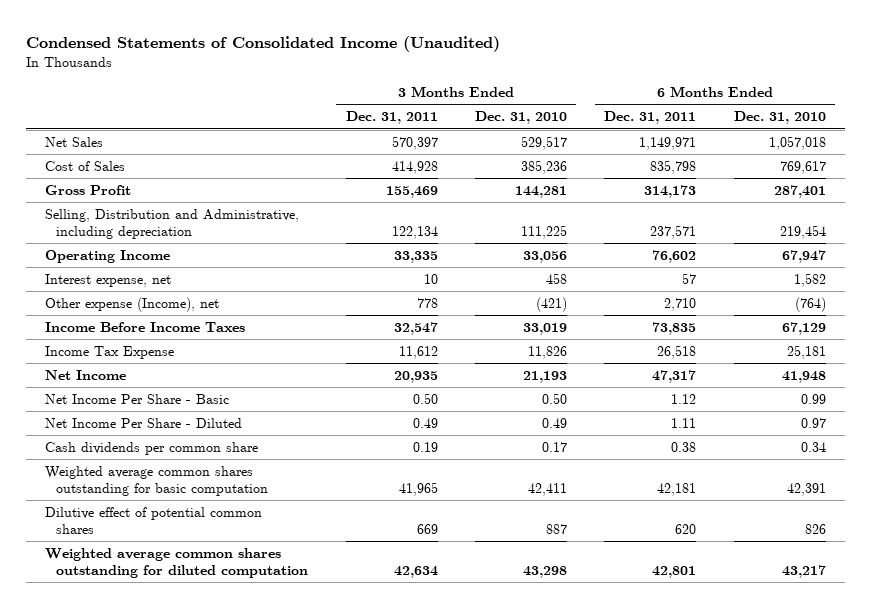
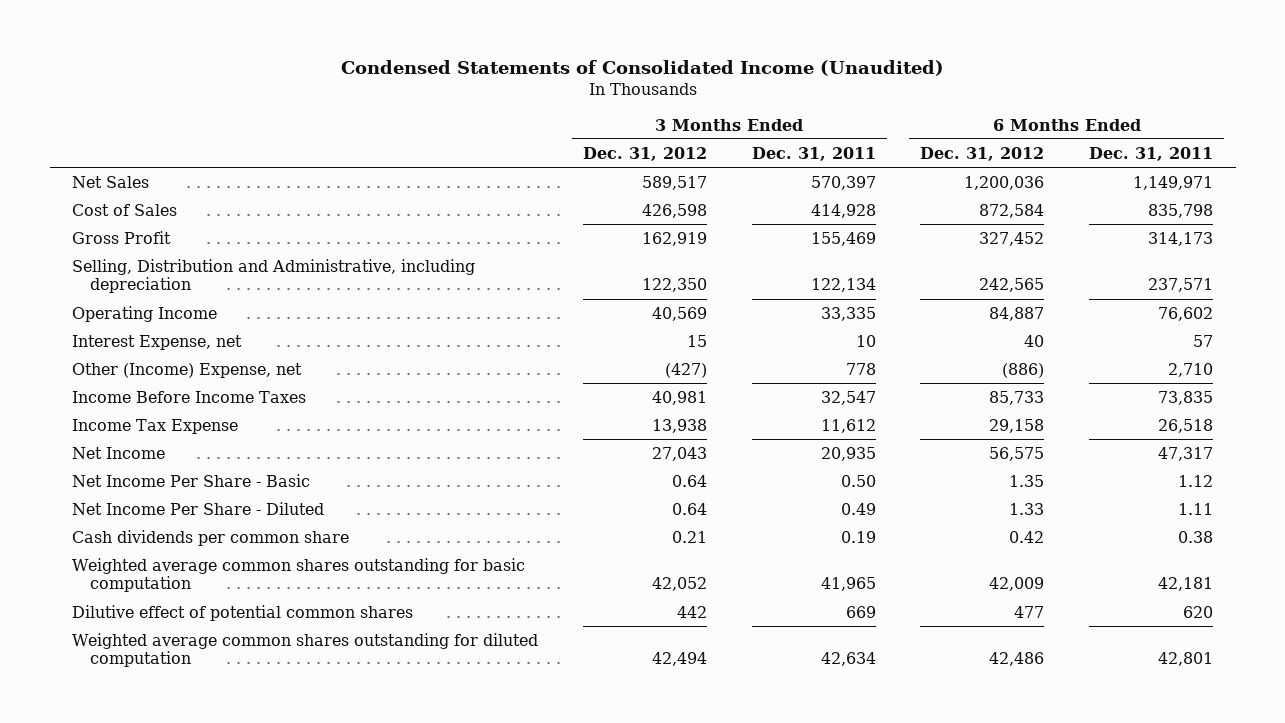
- | 3 Months Ended Dec. 31, 2011 | 3 Months Ended Dec. 31, 2010 | 6 Months Ended Dec. 31, 2011 | 6 Months Ended Dec. 31, 2010
+ | 3 Months Ended Dec. 31, 2012 | 3 Months Ended Dec. 31, 2011 | 6 Months Ended Dec. 31, 2012 | 6 Months Ended Dec. 31, 2011
- Interest expense, net | 10 | 458 | 57 | 1,582
- Other expense (Income), net | 778 | (421) | 2,710 | (764)
+ Interest Expense, net | 15 | 10 | 40 | 57
+ Other (Income) Expense, net | (427) | 778 | (886) | 2,710

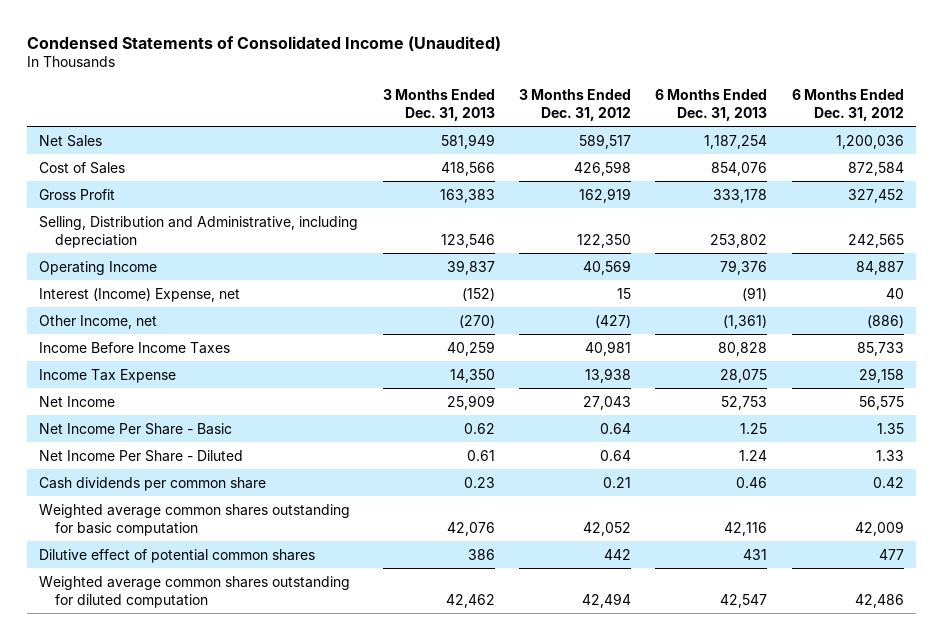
- | 3 Months Ended Dec. 31, 2012 | 3 Months Ended Dec. 31, 2011 | 6 Months Ended Dec. 31, 2012 | 6 Months Ended Dec. 31, 2011
+ | 3 Months Ended Dec. 31, 2013 | 3 Months Ended Dec. 31, 2012 | 6 Months Ended Dec. 31, 2013 | 6 Months Ended Dec. 31, 2012
- Interest Expense, net | 15 | 10 | 40 | 57
- Other (Income) Expense, net | (427) | 778 | (886) | 2,710
+ Interest (Income) Expense, net | (152) | 15 | (91) | 40
+ Other Income, net | (270) | (427) | (1,361) | (886)

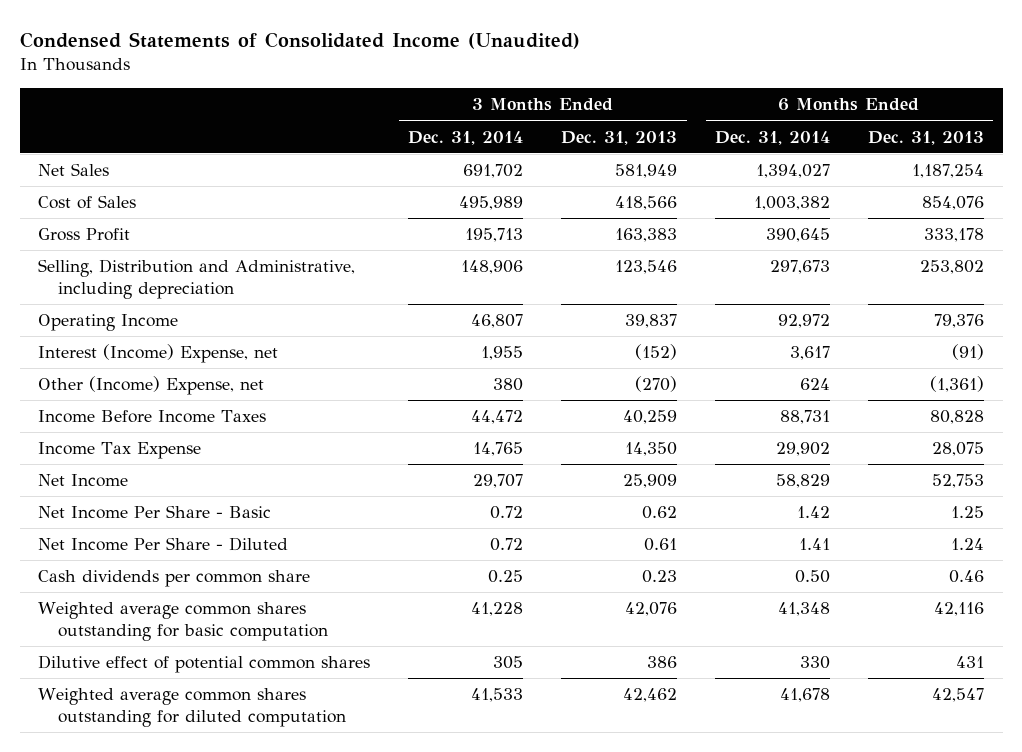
- | 3 Months Ended Dec. 31, 2013 | 3 Months Ended Dec. 31, 2012 | 6 Months Ended Dec. 31, 2013 | 6 Months Ended Dec. 31, 2012
+ | 3 Months Ended Dec. 31, 2014 | 3 Months Ended Dec. 31, 2013 | 6 Months Ended Dec. 31, 2014 | 6 Months Ended Dec. 31, 2013
- Other Income, net | (270) | (427) | (1,361) | (886)
+ Other (Income) Expense, net | 380 | (270) | 624 | (1,361)

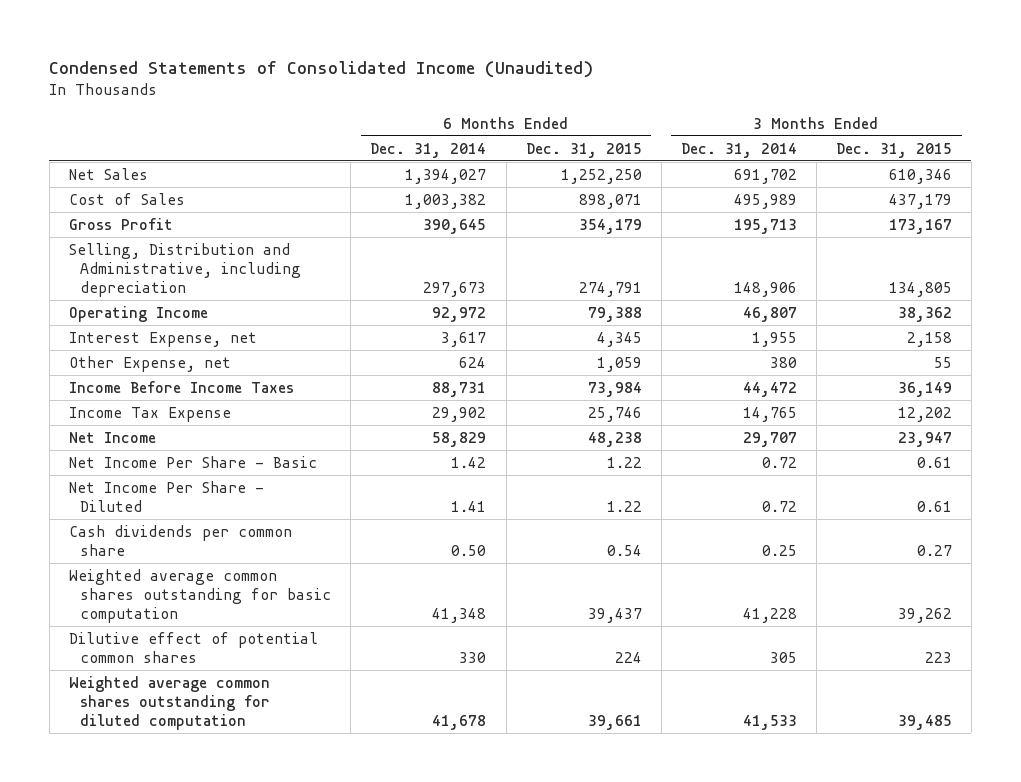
- | 3 Months Ended Dec. 31, 2014 | 3 Months Ended Dec. 31, 2013 | 6 Months Ended Dec. 31, 2014 | 6 Months Ended Dec. 31, 2013
+ | 6 Months Ended Dec. 31, 2014 | 6 Months Ended Dec. 31, 2015 | 3 Months Ended Dec. 31, 2014 | 3 Months Ended Dec. 31, 2015
- Interest (Income) Expense, net | 1,955 | (152) | 3,617 | (91)
- Other (Income) Expense, net | 380 | (270) | 624 | (1,361)
+ Interest Expense, net | 3,617 | 4,345 | 1,955 | 2,158
+ Other Expense, net | 624 | 1,059 | 380 | 55

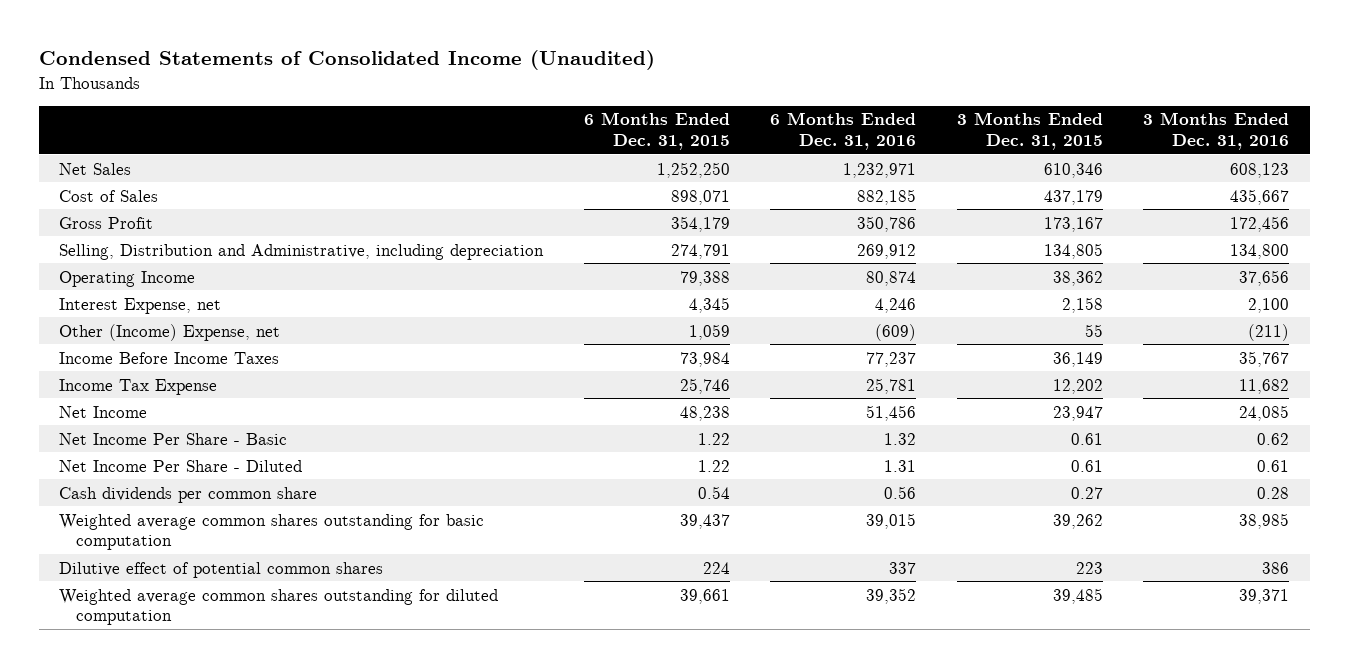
- | 6 Months Ended Dec. 31, 2014 | 6 Months Ended Dec. 31, 2015 | 3 Months Ended Dec. 31, 2014 | 3 Months Ended Dec. 31, 2015
+ | 6 Months Ended Dec. 31, 2015 | 6 Months Ended Dec. 31, 2016 | 3 Months Ended Dec. 31, 2015 | 3 Months Ended Dec. 31, 2016
- Other Expense, net | 624 | 1,059 | 380 | 55
+ Other (Income) Expense, net | 1,059 | (609) | 55 | (211)

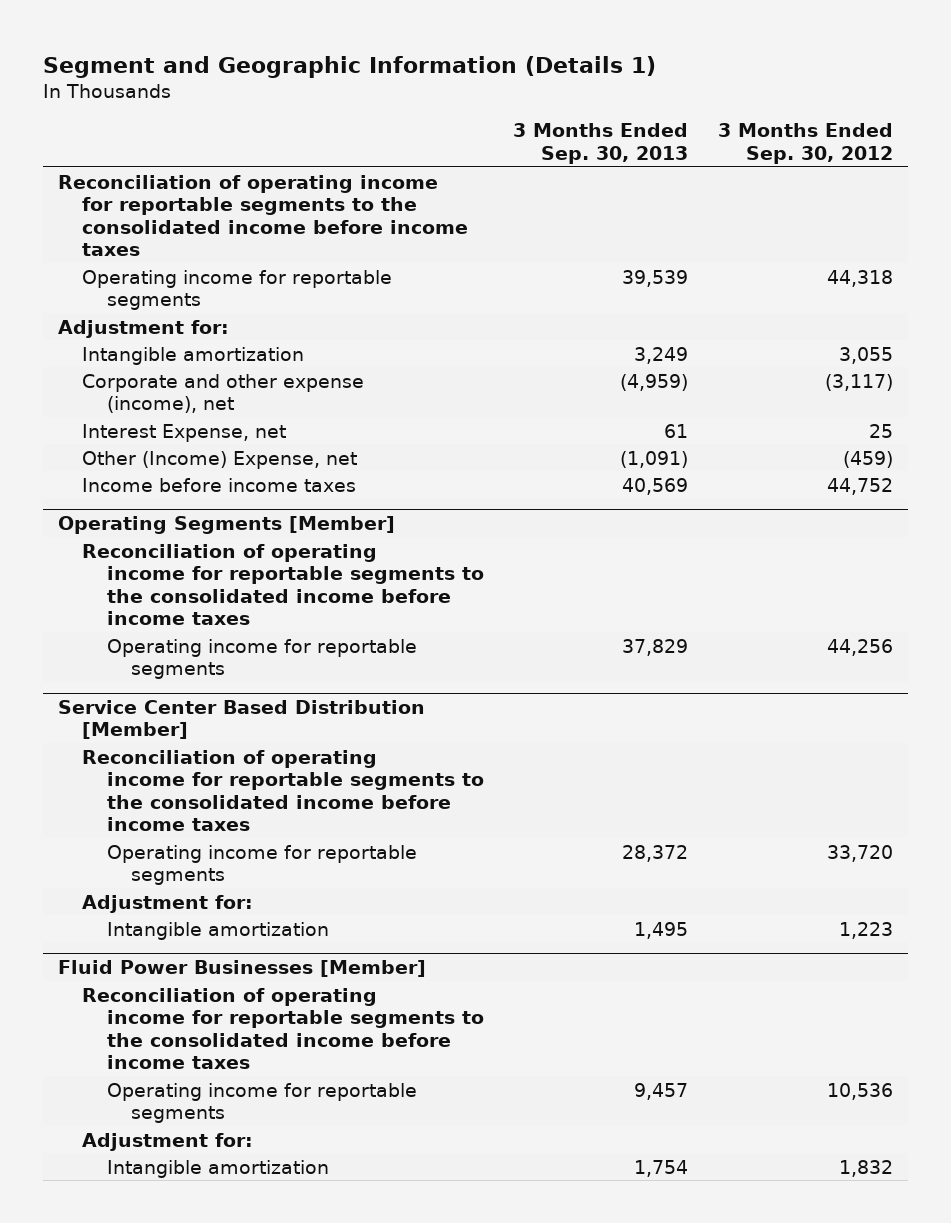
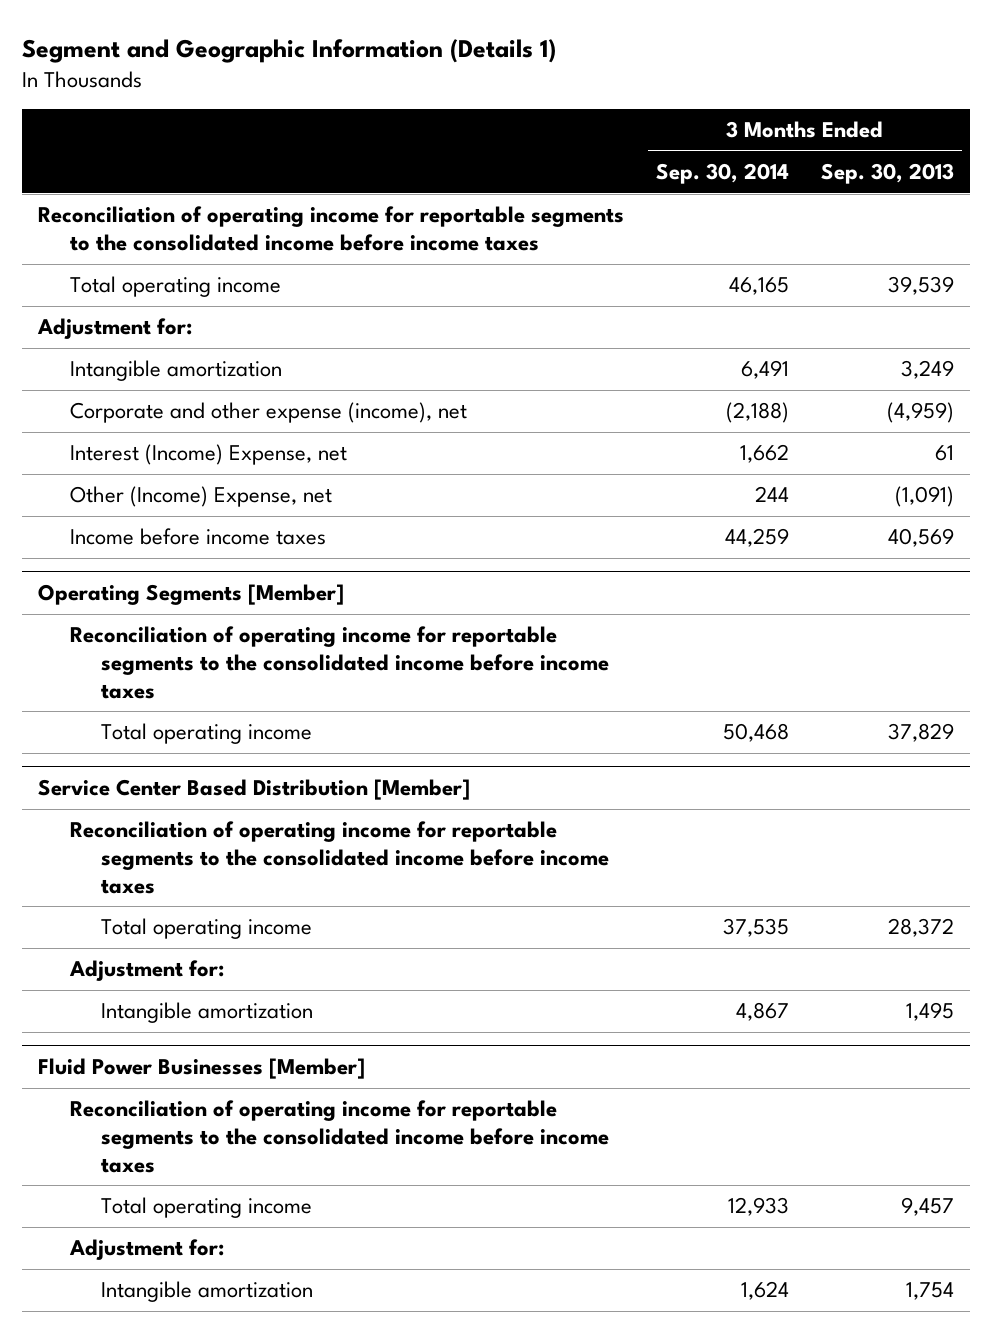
- | 3 Months Ended Sep. 30, 2013 | 3 Months Ended Sep. 30, 2012
+ | 3 Months Ended Sep. 30, 2014 | 3 Months Ended Sep. 30, 2013
- Operating income for reportable segments | 39,539 | 44,318
+ Total operating income | 46,165 | 39,539
- Interest Expense, net | 61 | 25
+ Interest (Income) Expense, net | 1,662 | 61
@ Operating Segments [Member]
- Operating income for reportable segments | 37,829 | 44,256
+ Total operating income | 50,468 | 37,829
@ Service Center Based Distribution [Member]
- Operating income for reportable segments | 28,372 | 33,720
+ Total operating income | 37,535 | 28,372
@ Fluid Power Businesses [Member]
- Operating income for reportable segments | 9,457 | 10,536
+ Total operating income | 12,933 | 9,457

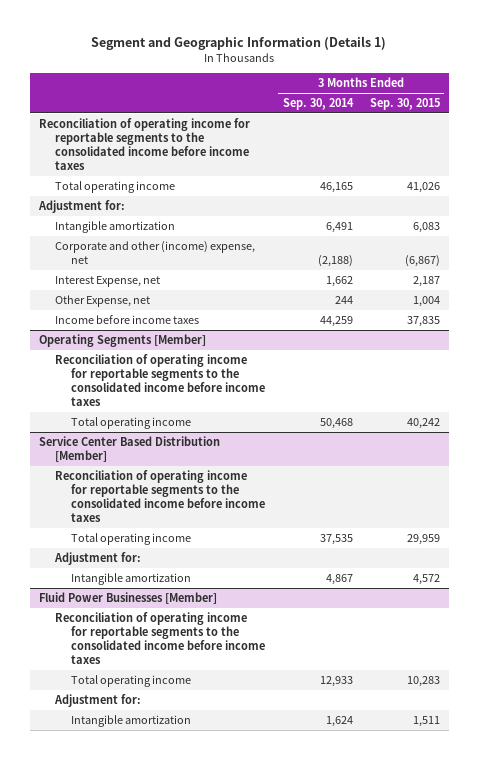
- | 3 Months Ended Sep. 30, 2014 | 3 Months Ended Sep. 30, 2013
+ | 3 Months Ended Sep. 30, 2014 | 3 Months Ended Sep. 30, 2015
- Corporate and other expense (income), net | (2,188) | (4,959)
- Interest (Income) Expense, net | 1,662 | 61
- Other (Income) Expense, net | 244 | (1,091)
+ Corporate and other (income) expense, net | (2,188) | (6,867)
+ Interest Expense, net | 1,662 | 2,187
+ Other Expense, net | 244 | 1,004

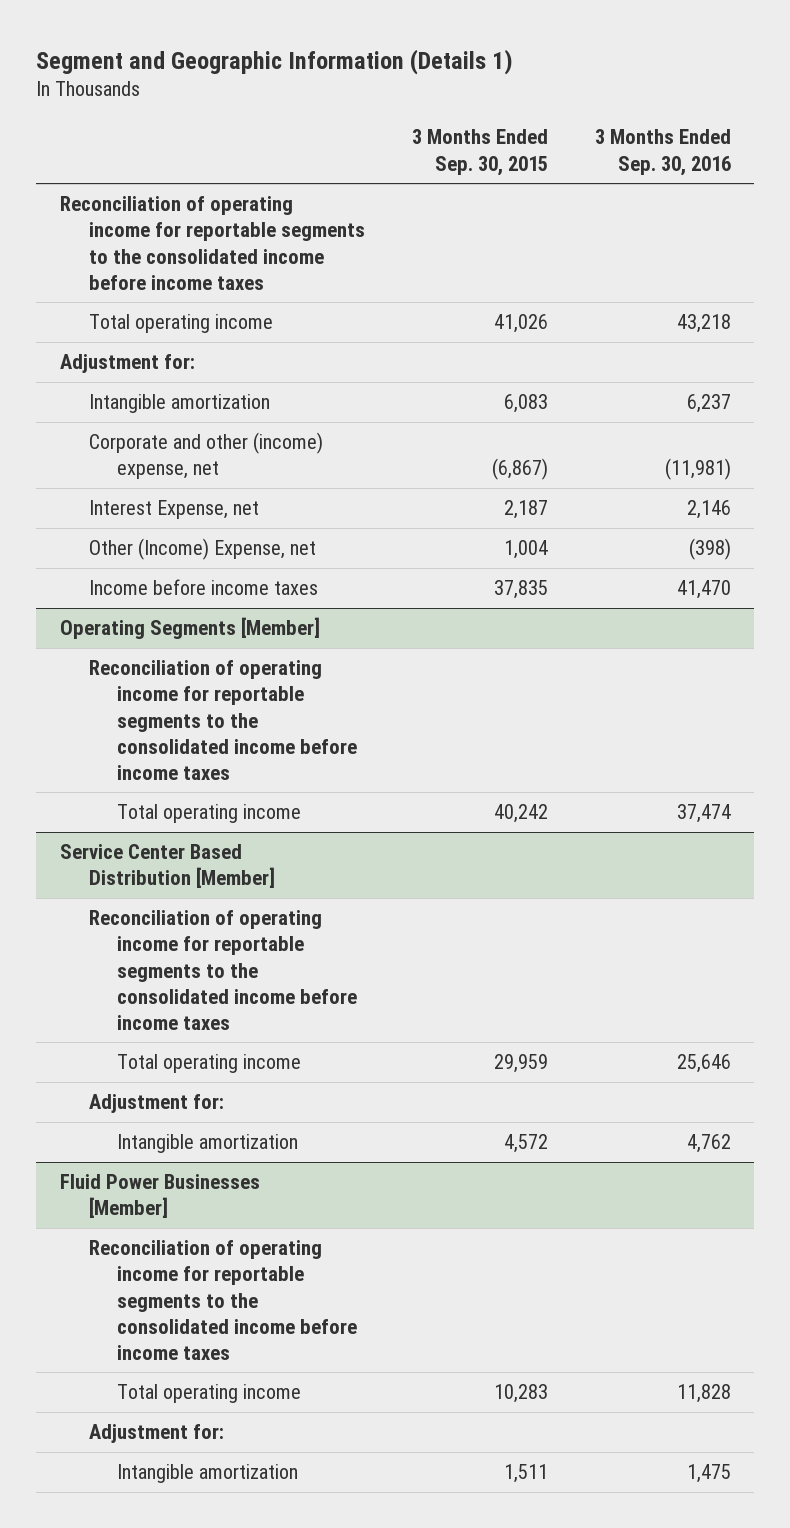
- | 3 Months Ended Sep. 30, 2014 | 3 Months Ended Sep. 30, 2015
+ | 3 Months Ended Sep. 30, 2015 | 3 Months Ended Sep. 30, 2016
- Other Expense, net | 244 | 1,004
+ Other (Income) Expense, net | 1,004 | (398)

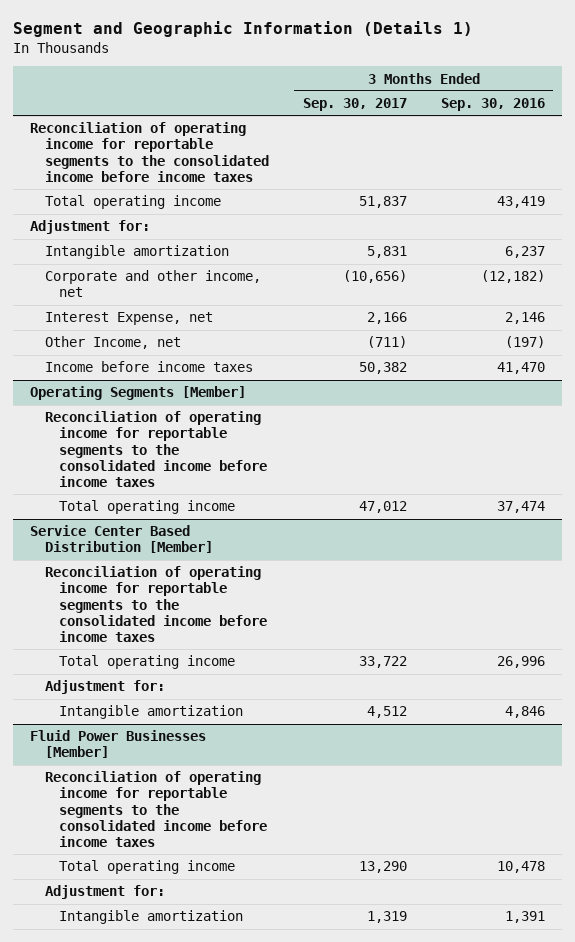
- | 3 Months Ended Sep. 30, 2015 | 3 Months Ended Sep. 30, 2016
+ | 3 Months Ended Sep. 30, 2017 | 3 Months Ended Sep. 30, 2016
- Total operating income | 41,026 | 43,218
+ Total operating income | 51,837 | 43,419
- Corporate and other (income) expense, net | (6,867) | (11,981)
+ Corporate and other income, net | (10,656) | (12,182)
- Other (Income) Expense, net | 1,004 | (398)
+ Other Income, net | (711) | (197)
@ Service Center Based Distribution [Member]
- Total operating income | 29,959 | 25,646
+ Total operating income | 33,722 | 26,996
- Intangible amortization | 4,572 | 4,762
+ Intangible amortization | 4,512 | 4,846
@ Fluid Power Businesses [Member]
- Total operating income | 10,283 | 11,828
+ Total operating income | 13,290 | 10,478
- Intangible amortization | 1,511 | 1,475
+ Intangible amortization | 1,319 | 1,391

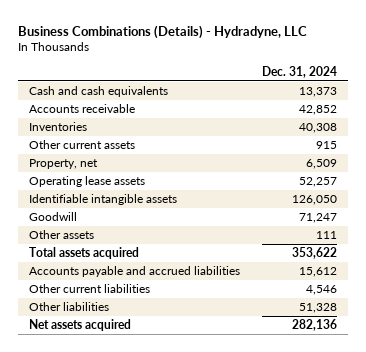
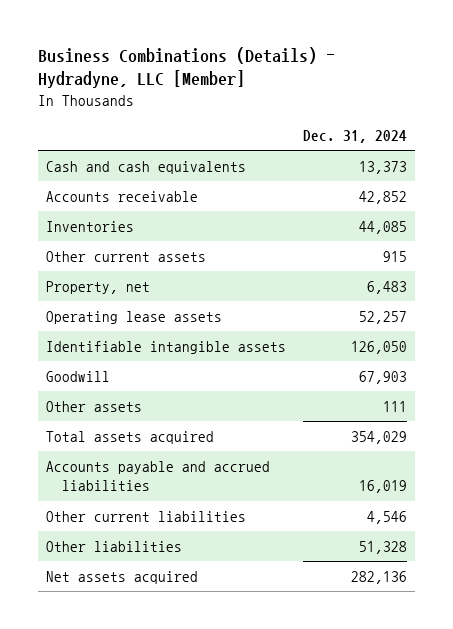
- Business Combinations (Details) - Hydradyne, LLC
+ Business Combinations (Details) - Hydradyne, LLC [Member]
- Inventories | 40,308
+ Inventories | 44,085
- Property, net | 6,509
+ Property, net | 6,483
- Goodwill | 71,247
+ Goodwill | 67,903
- Total assets acquired | 353,622
- Accounts payable and accrued liabilities | 15,612
+ Total assets acquired | 354,029
+ Accounts payable and accrued liabilities | 16,019

